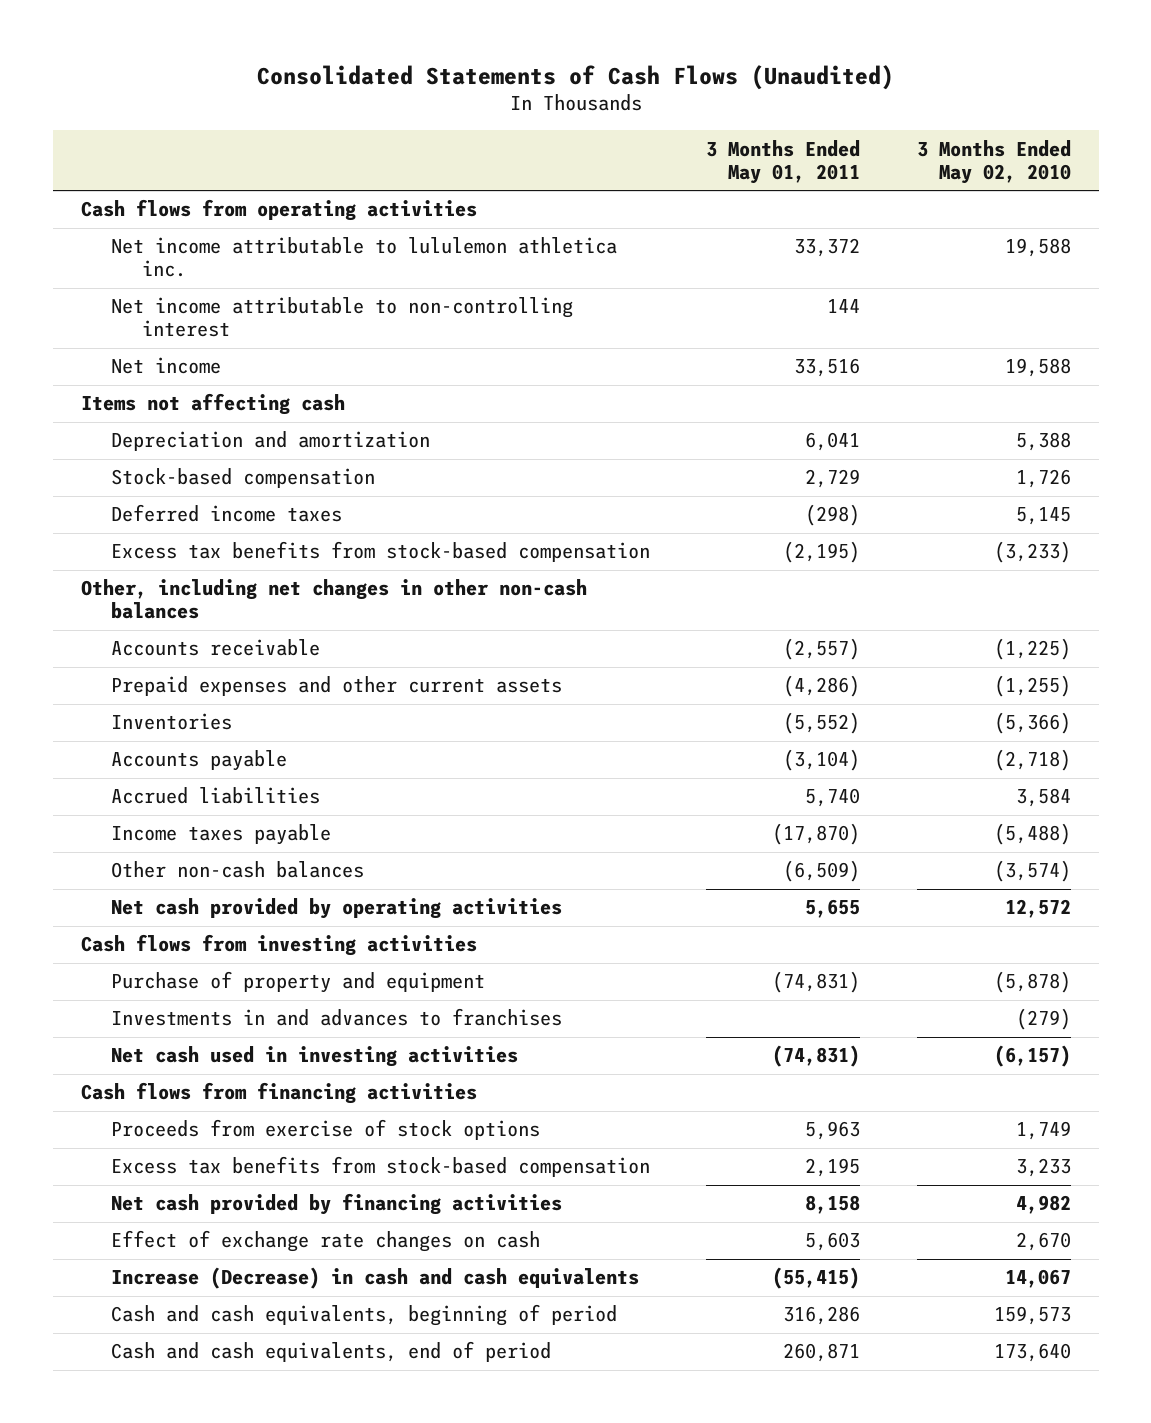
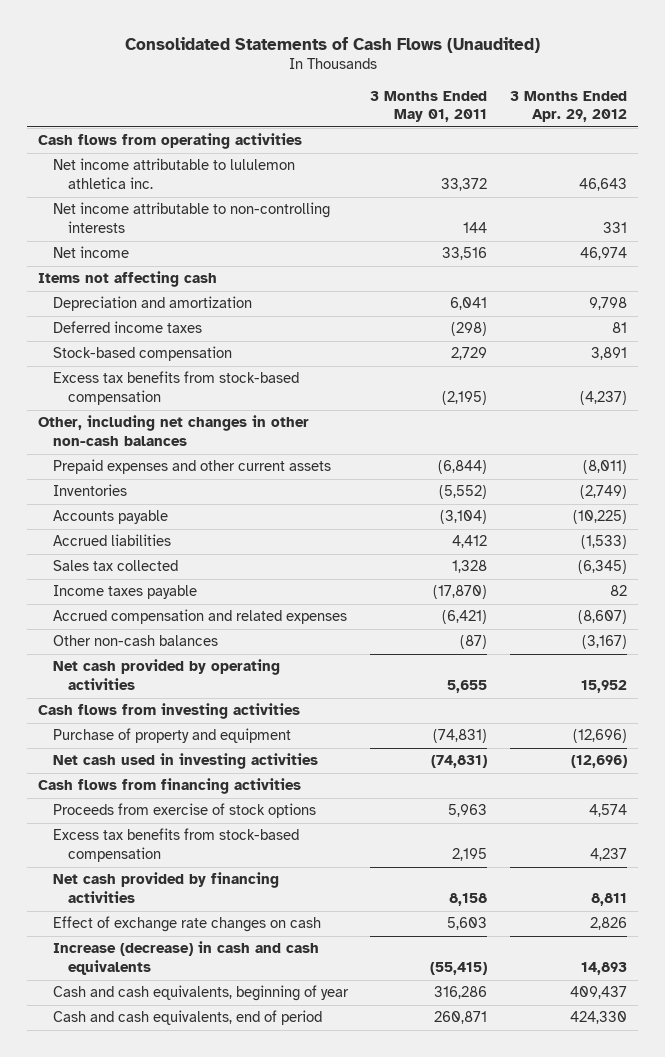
- | 3 Months Ended May 01, 2011 | 3 Months Ended May 02, 2010
+ | 3 Months Ended May 01, 2011 | 3 Months Ended Apr. 29, 2012
- Net income attributable to non-controlling interest | 144 |
+ Net income attributable to non-controlling interests | 144 | 331
moved down: Stock-based compensation | 2,729 | 3,891
- Accounts receivable | (2,557) | (1,225)
- Prepaid expenses and other current assets | (4,286) | (1,255)
+ Prepaid expenses and other current assets | (6,844) | (8,011)
- Accrued liabilities | 5,740 | 3,584
+ Accrued liabilities | 4,412 | (1,533)
+ Sales tax collected | 1,328 | (6,345)
- Other non-cash balances | (6,509) | (3,574)
+ Accrued compensation and related expenses | (6,421) | (8,607)
+ Other non-cash balances | (87) | (3,167)
- Investments in and advances to franchises | | (279)
- Increase (Decrease) in cash and cash equivalents | (55,415) | 14,067
- Cash and cash equivalents, beginning of period | 316,286 | 159,573
+ Increase (decrease) in cash and cash equivalents | (55,415) | 14,893
+ Cash and cash equivalents, beginning of year | 316,286 | 409,437

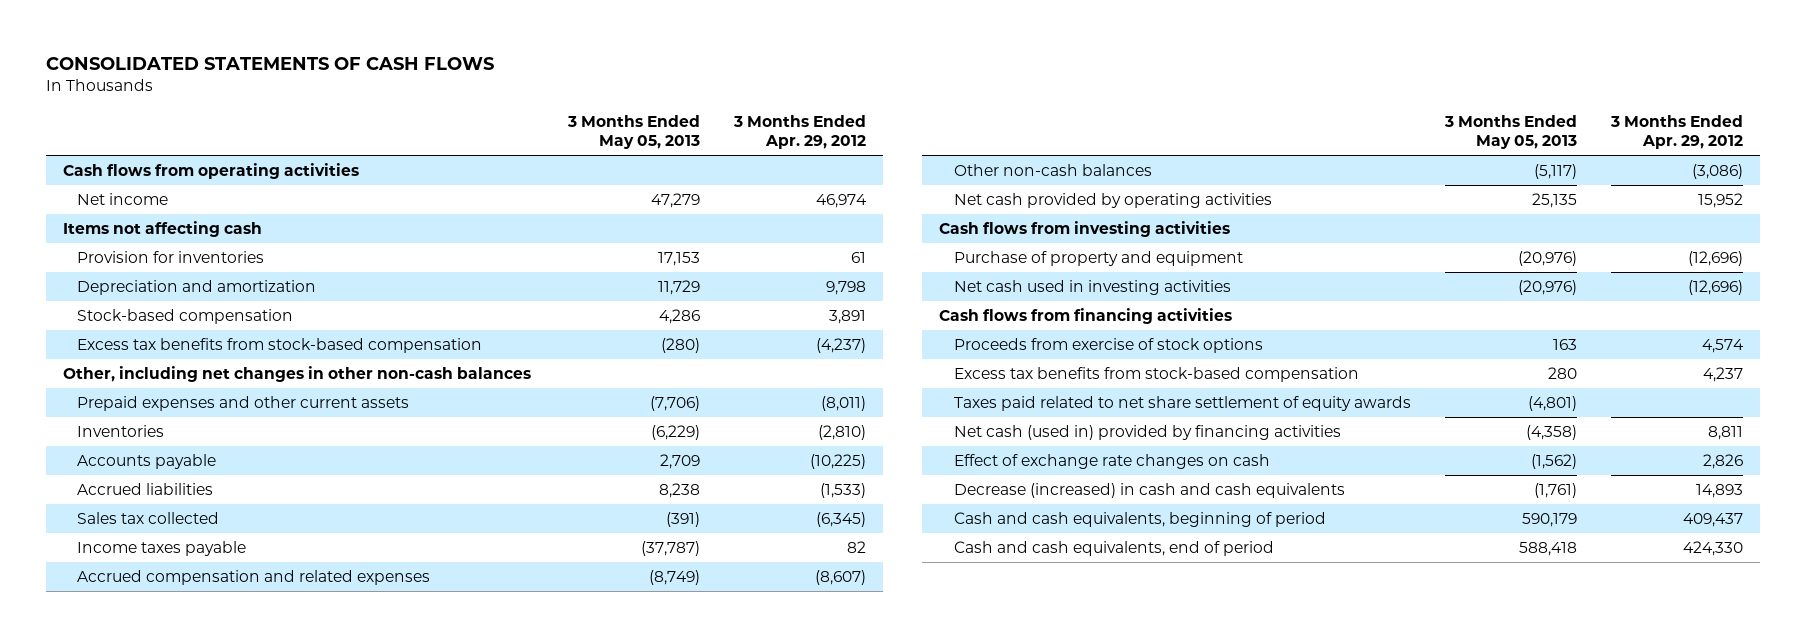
- Consolidated Statements of Cash Flows (Unaudited)
+ CONSOLIDATED STATEMENTS OF CASH FLOWS
- | 3 Months Ended May 01, 2011 | 3 Months Ended Apr. 29, 2012
+ | 3 Months Ended May 05, 2013 | 3 Months Ended Apr. 29, 2012
- Net income attributable to lululemon athletica inc. | 33,372 | 46,643
- Net income attributable to non-controlling interests | 144 | 331
+ Provision for inventories | 17,153 | 61
- Deferred income taxes | (298) | 81
- Inventories | (5,552) | (2,749)
+ Inventories | (6,229) | (2,810)
- Other non-cash balances | (87) | (3,167)
+ Other non-cash balances | (5,117) | (3,086)
- Net cash provided by financing activities | 8,158 | 8,811
+ Taxes paid related to net share settlement of equity awards | (4,801) |
+ Net cash (used in) provided by financing activities | (4,358) | 8,811
- Increase (decrease) in cash and cash equivalents | (55,415) | 14,893
- Cash and cash equivalents, beginning of year | 316,286 | 409,437
+ Decrease (increased) in cash and cash equivalents | (1,761) | 14,893
+ Cash and cash equivalents, beginning of period | 590,179 | 409,437

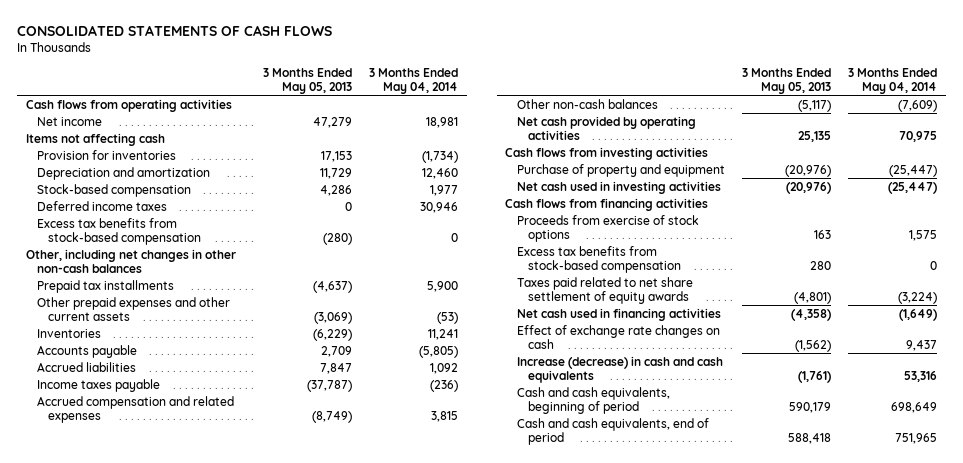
- | 3 Months Ended May 05, 2013 | 3 Months Ended Apr. 29, 2012
+ | 3 Months Ended May 05, 2013 | 3 Months Ended May 04, 2014
+ Deferred income taxes | 0 | 30,946
- Prepaid expenses and other current assets | (7,706) | (8,011)
+ Prepaid tax installments | (4,637) | 5,900
+ Other prepaid expenses and other current assets | (3,069) | (53)
- Accrued liabilities | 8,238 | (1,533)
- Sales tax collected | (391) | (6,345)
+ Accrued liabilities | 7,847 | 1,092
- Net cash (used in) provided by financing activities | (4,358) | 8,811
+ Net cash used in financing activities | (4,358) | (1,649)
- Decrease (increased) in cash and cash equivalents | (1,761) | 14,893
+ Increase (decrease) in cash and cash equivalents | (1,761) | 53,316

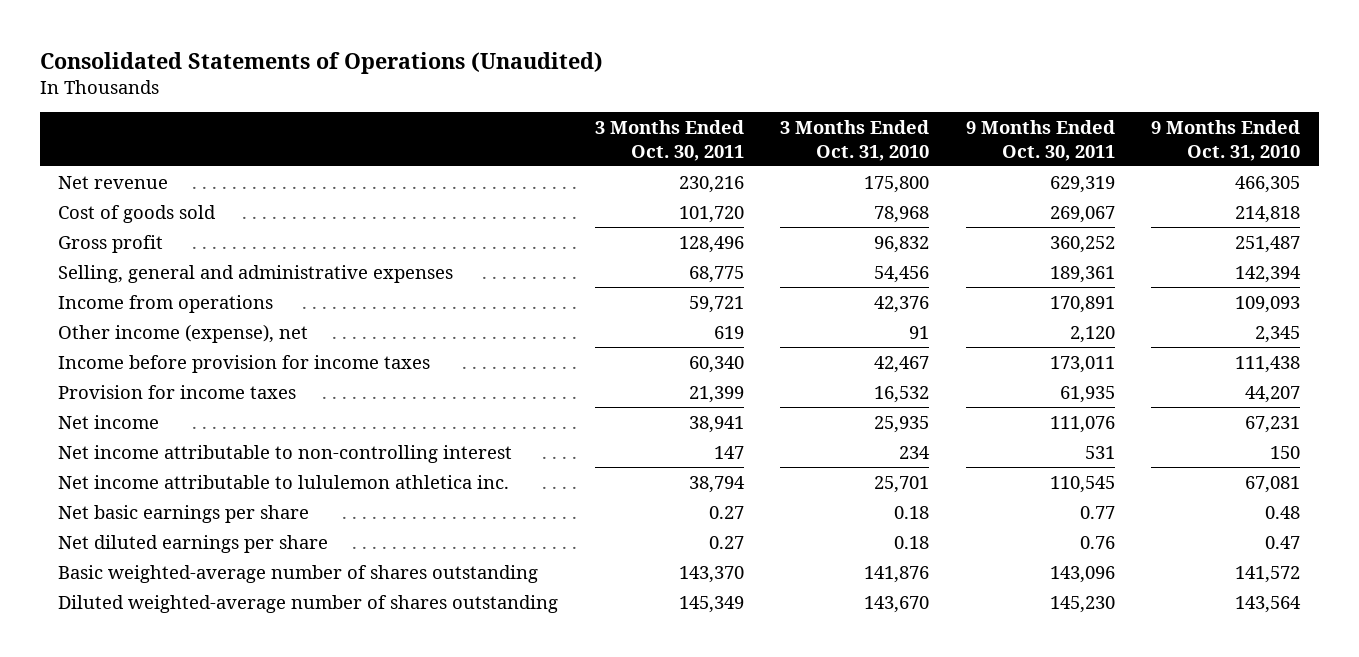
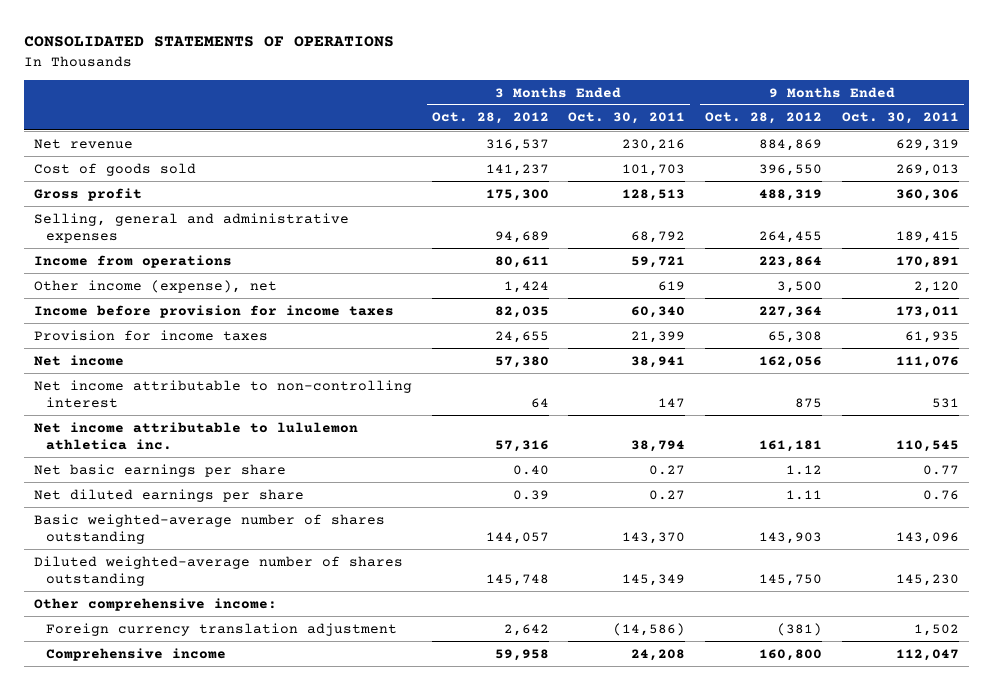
- Consolidated Statements of Operations (Unaudited)
+ CONSOLIDATED STATEMENTS OF OPERATIONS
- | 3 Months Ended Oct. 30, 2011 | 3 Months Ended Oct. 31, 2010 | 9 Months Ended Oct. 30, 2011 | 9 Months Ended Oct. 31, 2010
+ | 3 Months Ended Oct. 28, 2012 | 3 Months Ended Oct. 30, 2011 | 9 Months Ended Oct. 28, 2012 | 9 Months Ended Oct. 30, 2011
- Cost of goods sold | 101,720 | 78,968 | 269,067 | 214,818
- Gross profit | 128,496 | 96,832 | 360,252 | 251,487
- Selling, general and administrative expenses | 68,775 | 54,456 | 189,361 | 142,394
+ Cost of goods sold | 141,237 | 101,703 | 396,550 | 269,013
+ Gross profit | 175,300 | 128,513 | 488,319 | 360,306
+ Selling, general and administrative expenses | 94,689 | 68,792 | 264,455 | 189,415
+ Other comprehensive income:
+ Foreign currency translation adjustment | 2,642 | (14,586) | (381) | 1,502
+ Comprehensive income | 59,958 | 24,208 | 160,800 | 112,047

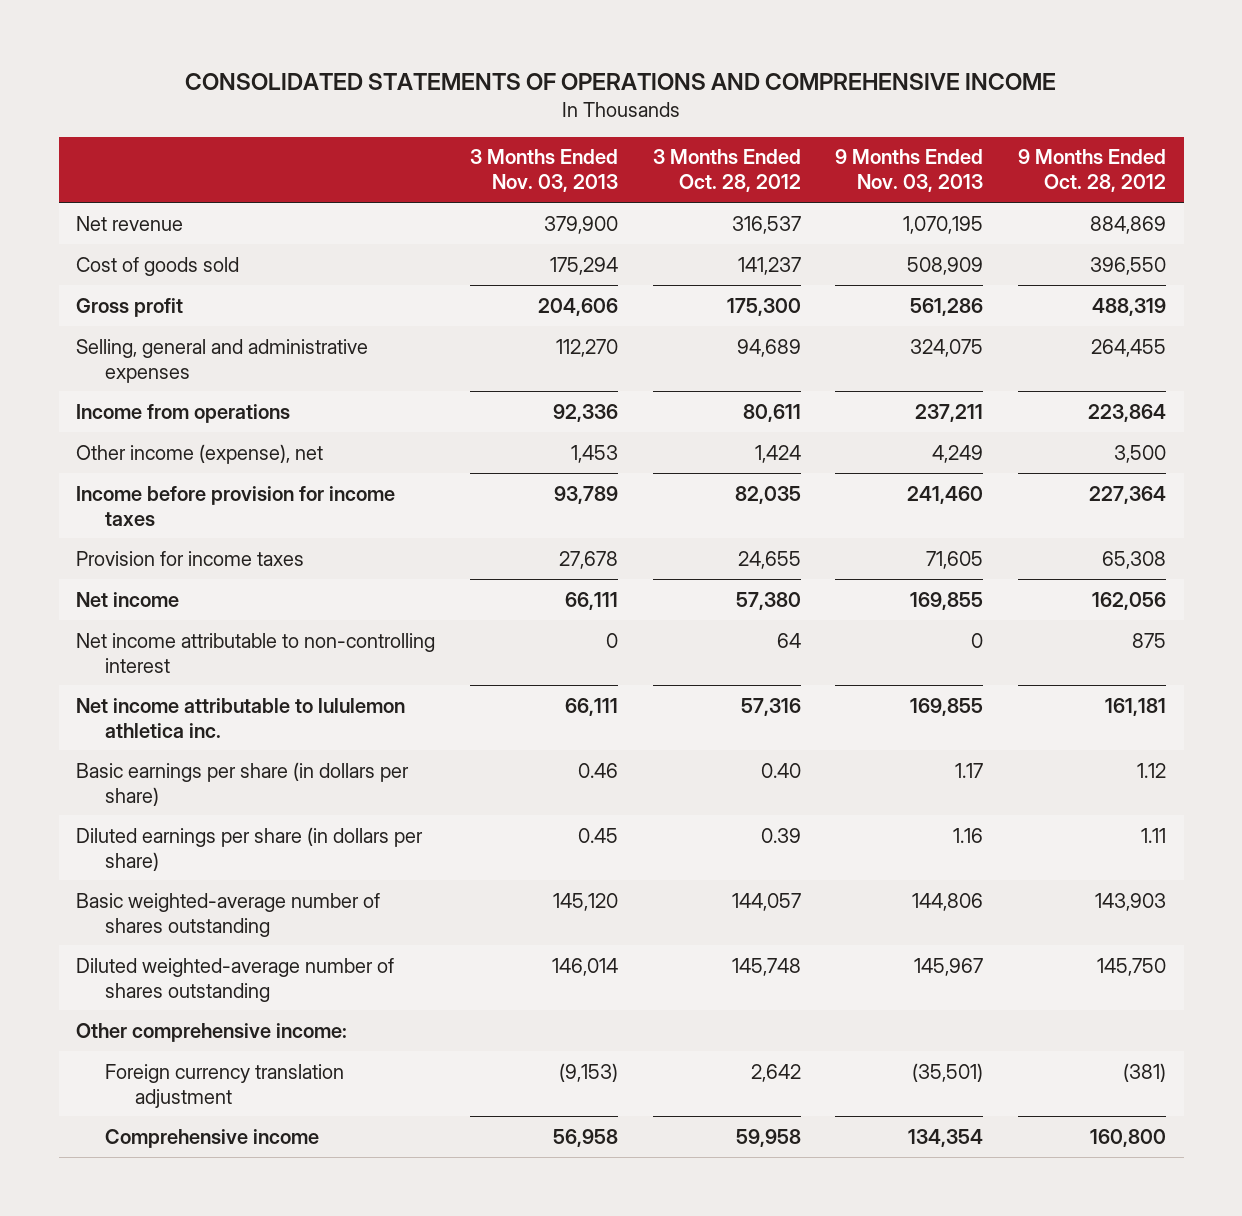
- CONSOLIDATED STATEMENTS OF OPERATIONS
+ CONSOLIDATED STATEMENTS OF OPERATIONS AND COMPREHENSIVE INCOME
- | 3 Months Ended Oct. 28, 2012 | 3 Months Ended Oct. 30, 2011 | 9 Months Ended Oct. 28, 2012 | 9 Months Ended Oct. 30, 2011
+ | 3 Months Ended Nov. 03, 2013 | 3 Months Ended Oct. 28, 2012 | 9 Months Ended Nov. 03, 2013 | 9 Months Ended Oct. 28, 2012
- Net basic earnings per share | 0.40 | 0.27 | 1.12 | 0.77
- Net diluted earnings per share | 0.39 | 0.27 | 1.11 | 0.76
+ Basic earnings per share (in dollars per share) | 0.46 | 0.40 | 1.17 | 1.12
+ Diluted earnings per share (in dollars per share) | 0.45 | 0.39 | 1.16 | 1.11

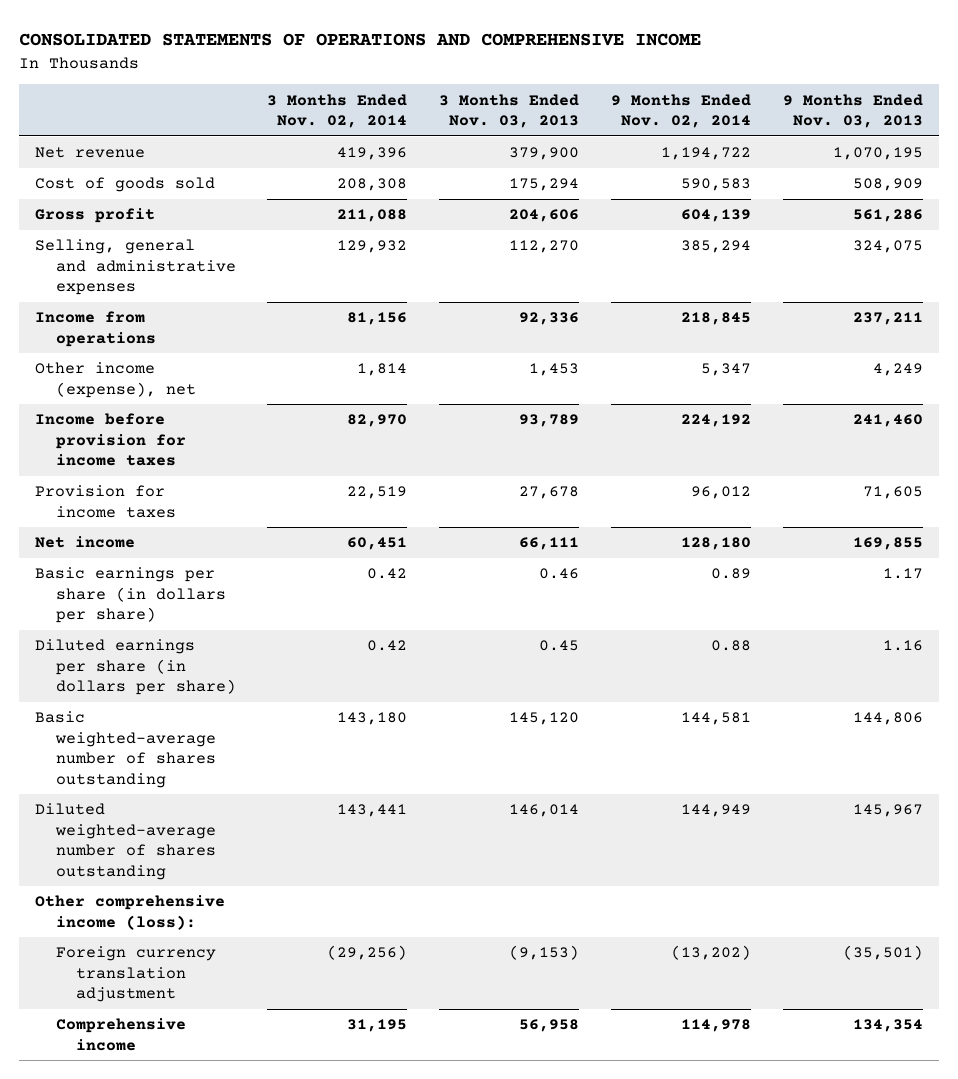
- | 3 Months Ended Nov. 03, 2013 | 3 Months Ended Oct. 28, 2012 | 9 Months Ended Nov. 03, 2013 | 9 Months Ended Oct. 28, 2012
+ | 3 Months Ended Nov. 02, 2014 | 3 Months Ended Nov. 03, 2013 | 9 Months Ended Nov. 02, 2014 | 9 Months Ended Nov. 03, 2013
- Net income attributable to non-controlling interest | 0 | 64 | 0 | 875
- Net income attributable to lululemon athletica inc. | 66,111 | 57,316 | 169,855 | 161,181
- Other comprehensive income:
+ Other comprehensive income (loss):

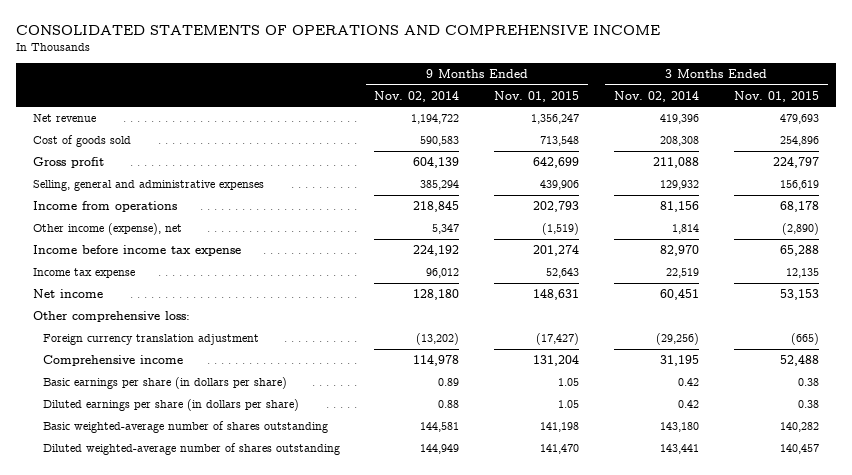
- | 3 Months Ended Nov. 02, 2014 | 3 Months Ended Nov. 03, 2013 | 9 Months Ended Nov. 02, 2014 | 9 Months Ended Nov. 03, 2013
+ | 9 Months Ended Nov. 02, 2014 | 9 Months Ended Nov. 01, 2015 | 3 Months Ended Nov. 02, 2014 | 3 Months Ended Nov. 01, 2015
- Income before provision for income taxes | 82,970 | 93,789 | 224,192 | 241,460
- Provision for income taxes | 22,519 | 27,678 | 96,012 | 71,605
+ Income before income tax expense | 224,192 | 201,274 | 82,970 | 65,288
+ Income tax expense | 96,012 | 52,643 | 22,519 | 12,135
+ Other comprehensive loss:
moved up: Foreign currency translation adjustment | (13,202) | (17,427) | (29,256) | (665)
moved up: Comprehensive income | 114,978 | 131,204 | 31,195 | 52,488
- Other comprehensive income (loss):

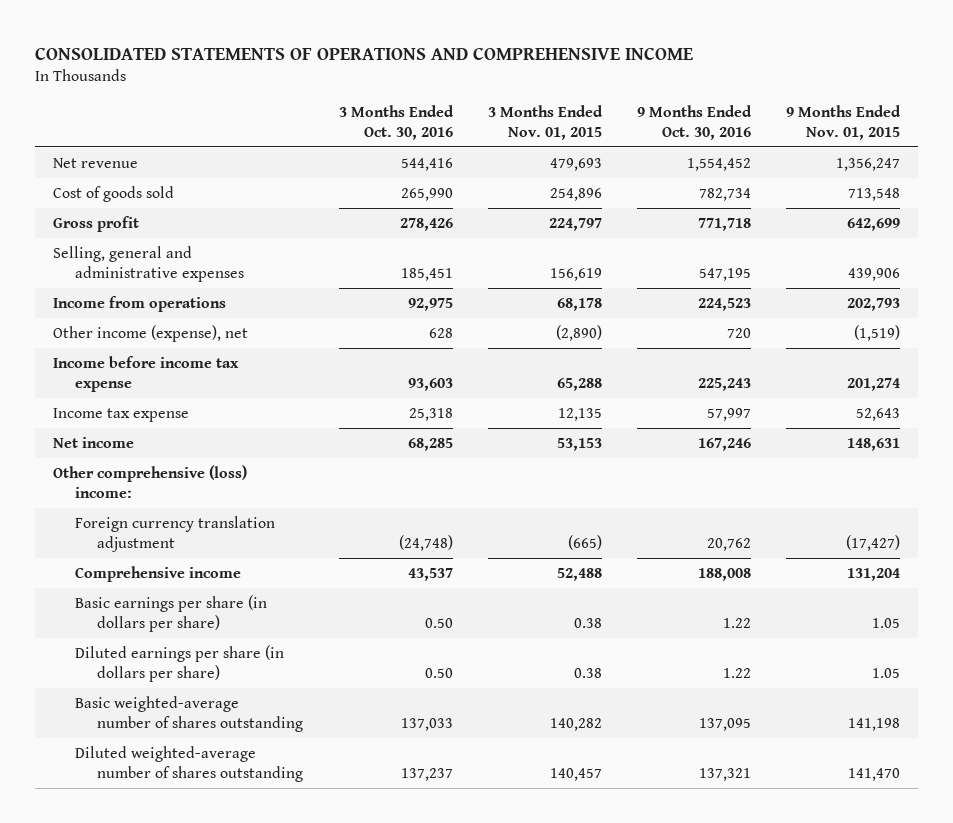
- | 9 Months Ended Nov. 02, 2014 | 9 Months Ended Nov. 01, 2015 | 3 Months Ended Nov. 02, 2014 | 3 Months Ended Nov. 01, 2015
+ | 3 Months Ended Oct. 30, 2016 | 3 Months Ended Nov. 01, 2015 | 9 Months Ended Oct. 30, 2016 | 9 Months Ended Nov. 01, 2015
- Other comprehensive loss:
+ Other comprehensive (loss) income:

